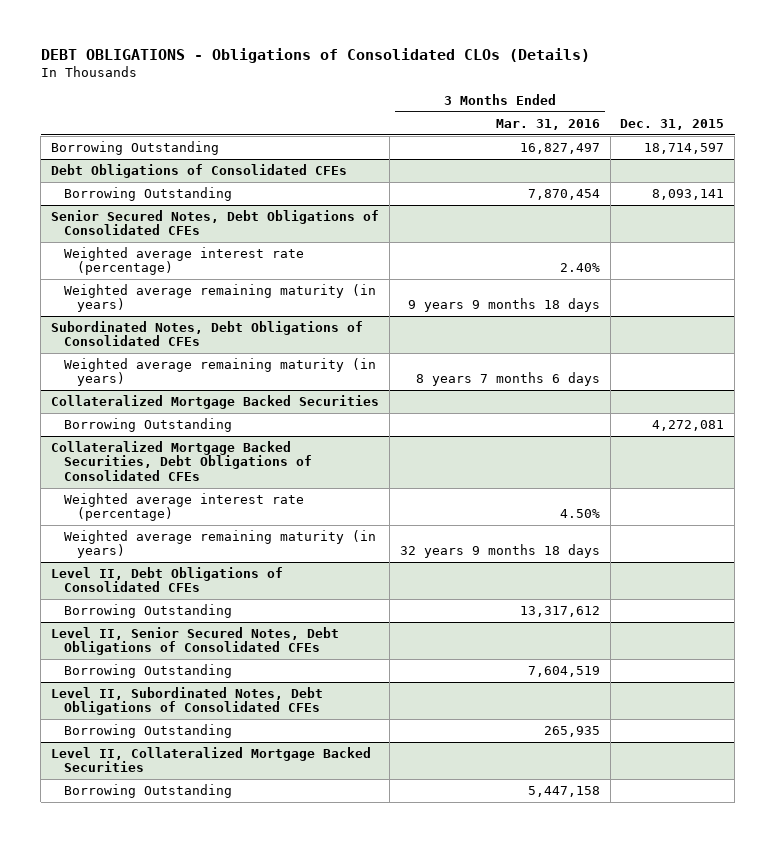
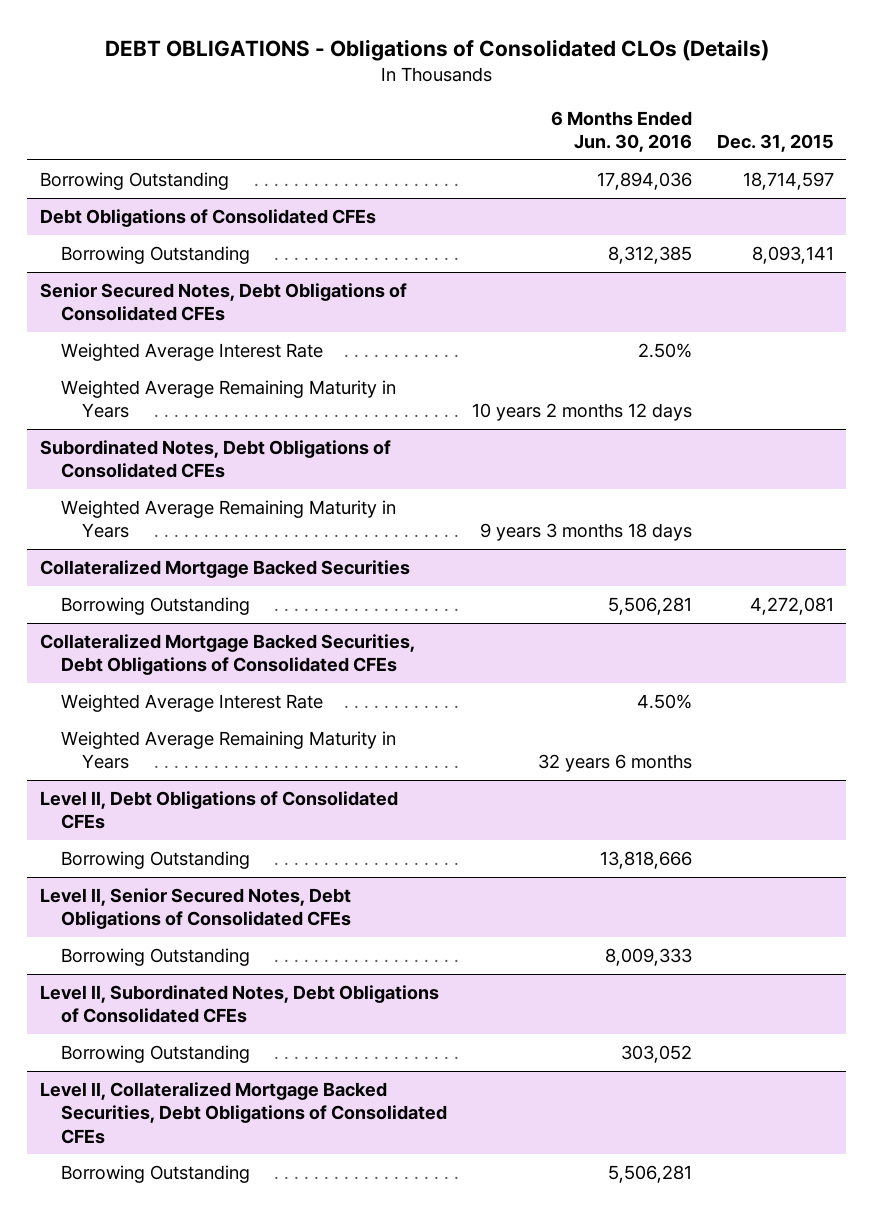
- | 3 Months Ended Mar. 31, 2016 | Dec. 31, 2015
+ | 6 Months Ended Jun. 30, 2016 | Dec. 31, 2015
@ Senior Secured Notes, Debt Obligations of Consolidated CFEs
- Weighted average interest rate (percentage) | 2.40% |
- Weighted average remaining maturity (in years) | 9 years 9 months 18 days |
+ Weighted Average Interest Rate | 2.50% |
+ Weighted Average Remaining Maturity in Years | 10 years 2 months 12 days |
@ Subordinated Notes, Debt Obligations of Consolidated CFEs
- Weighted average remaining maturity (in years) | 8 years 7 months 6 days |
+ Weighted Average Remaining Maturity in Years | 9 years 3 months 18 days |
@ Collateralized Mortgage Backed Securities, Debt Obligations of Consolidated CFEs
- Weighted average interest rate (percentage) | 4.50% |
- Weighted average remaining maturity (in years) | 32 years 9 months 18 days |
+ Weighted Average Interest Rate | 4.50% |
+ Weighted Average Remaining Maturity in Years | 32 years 6 months |
- Level II, Collateralized Mortgage Backed Securities
+ Level II, Collateralized Mortgage Backed Securities, Debt Obligations of Consolidated CFEs

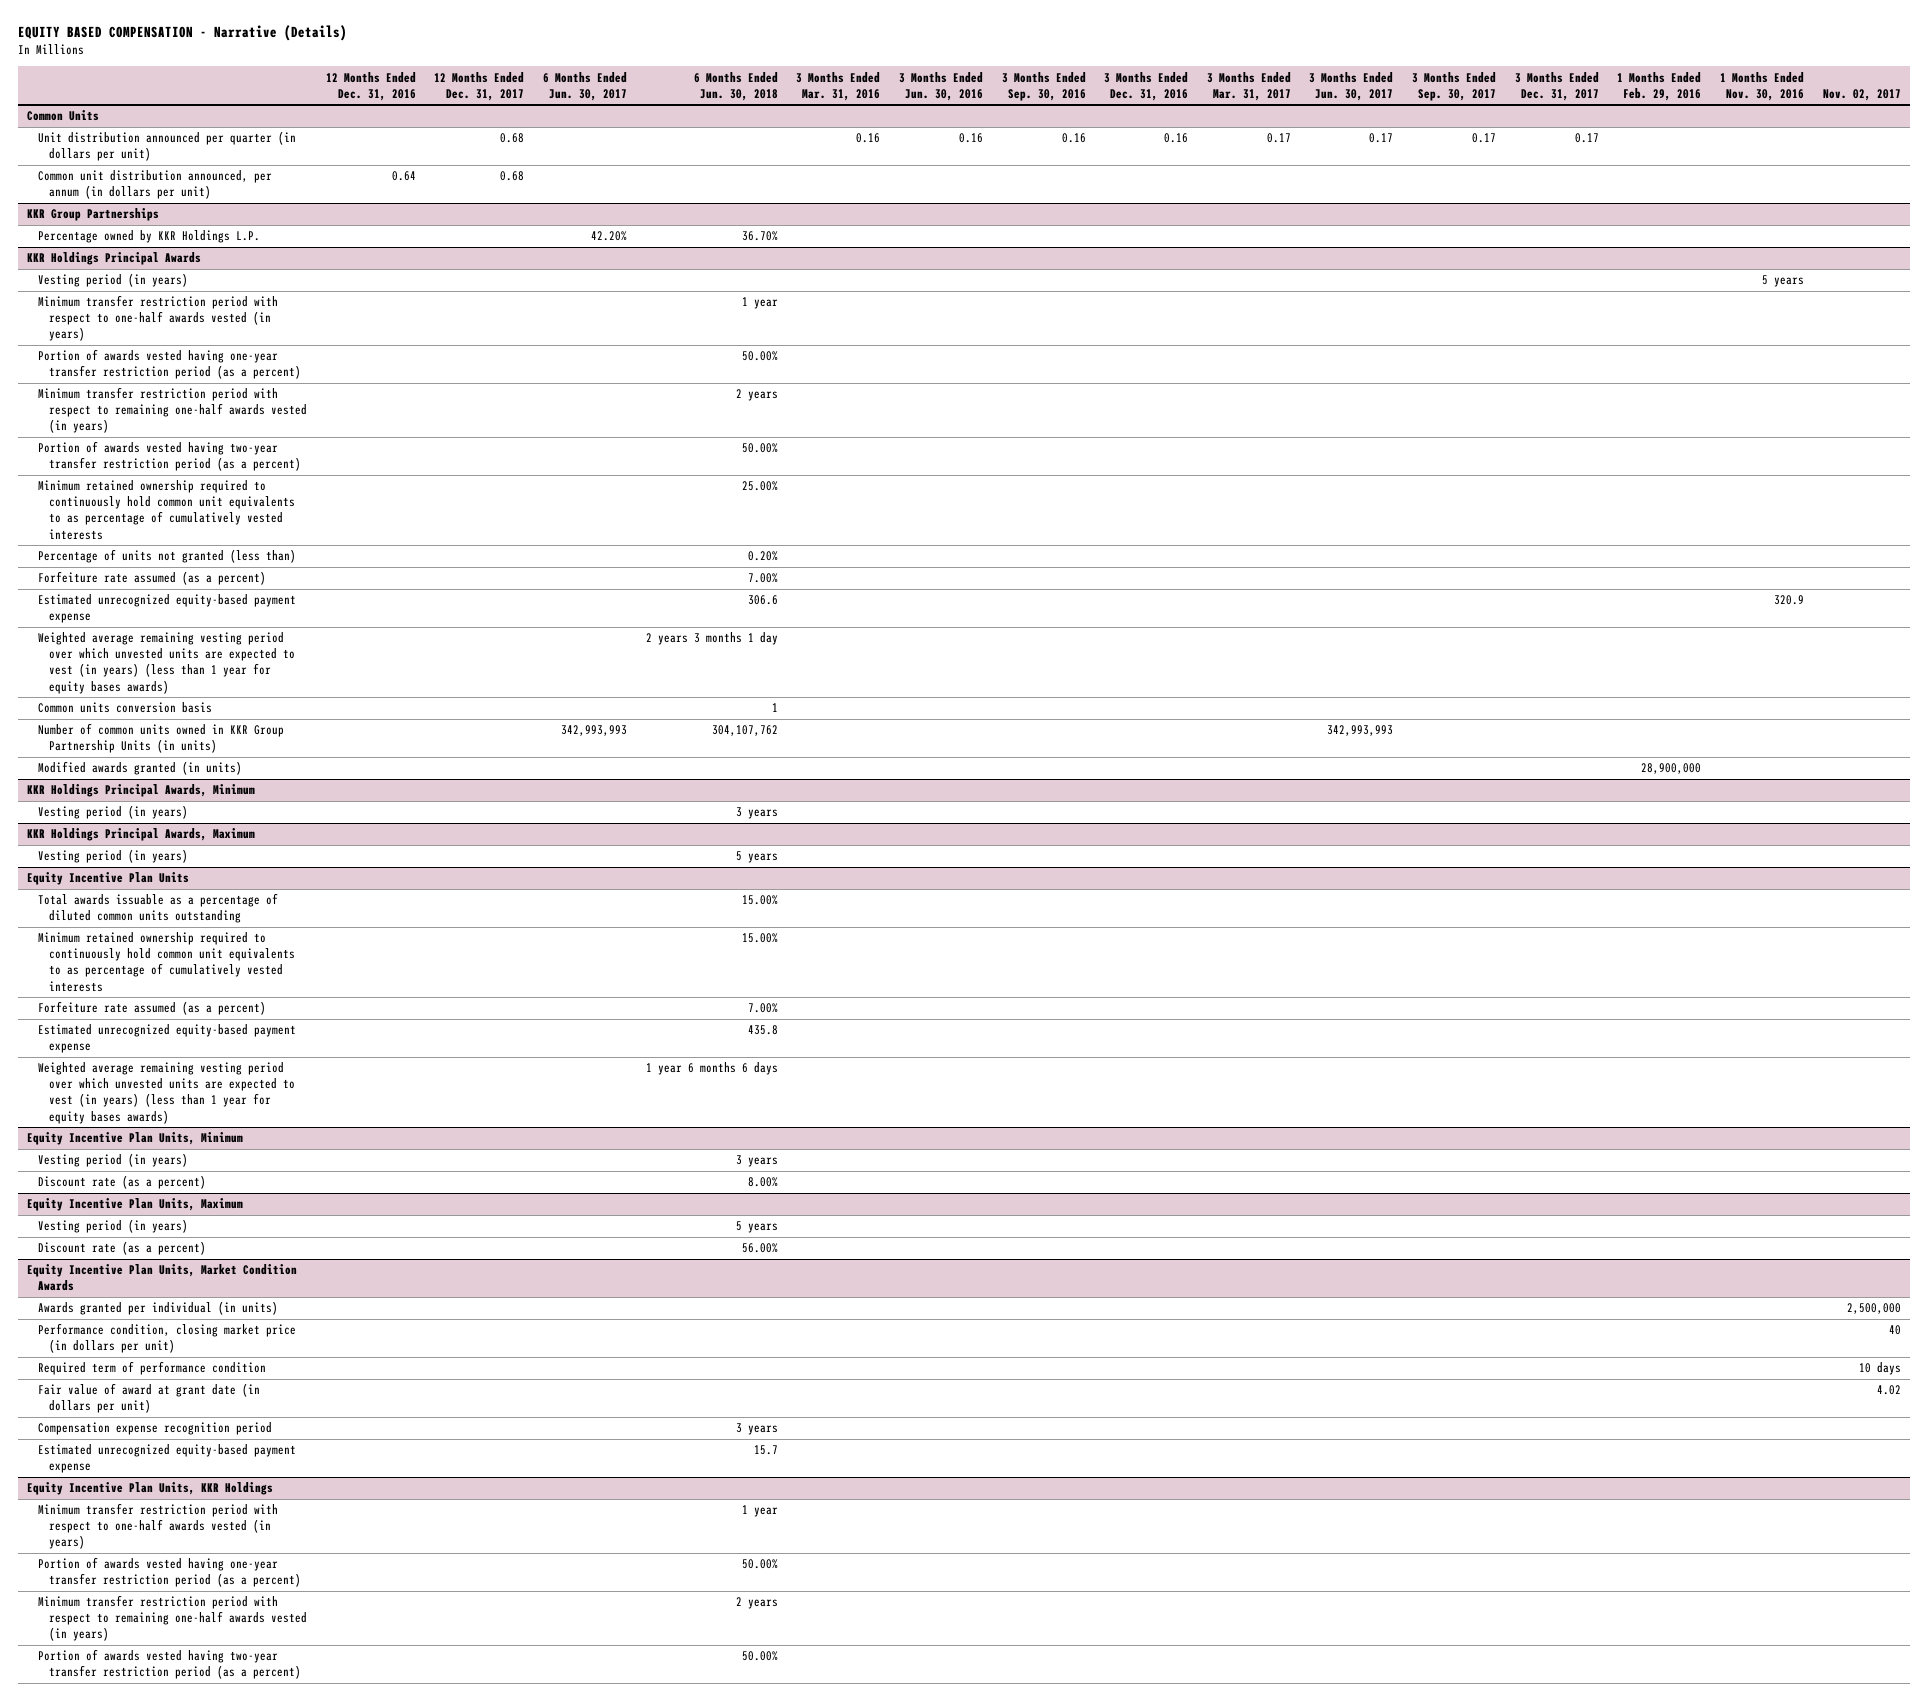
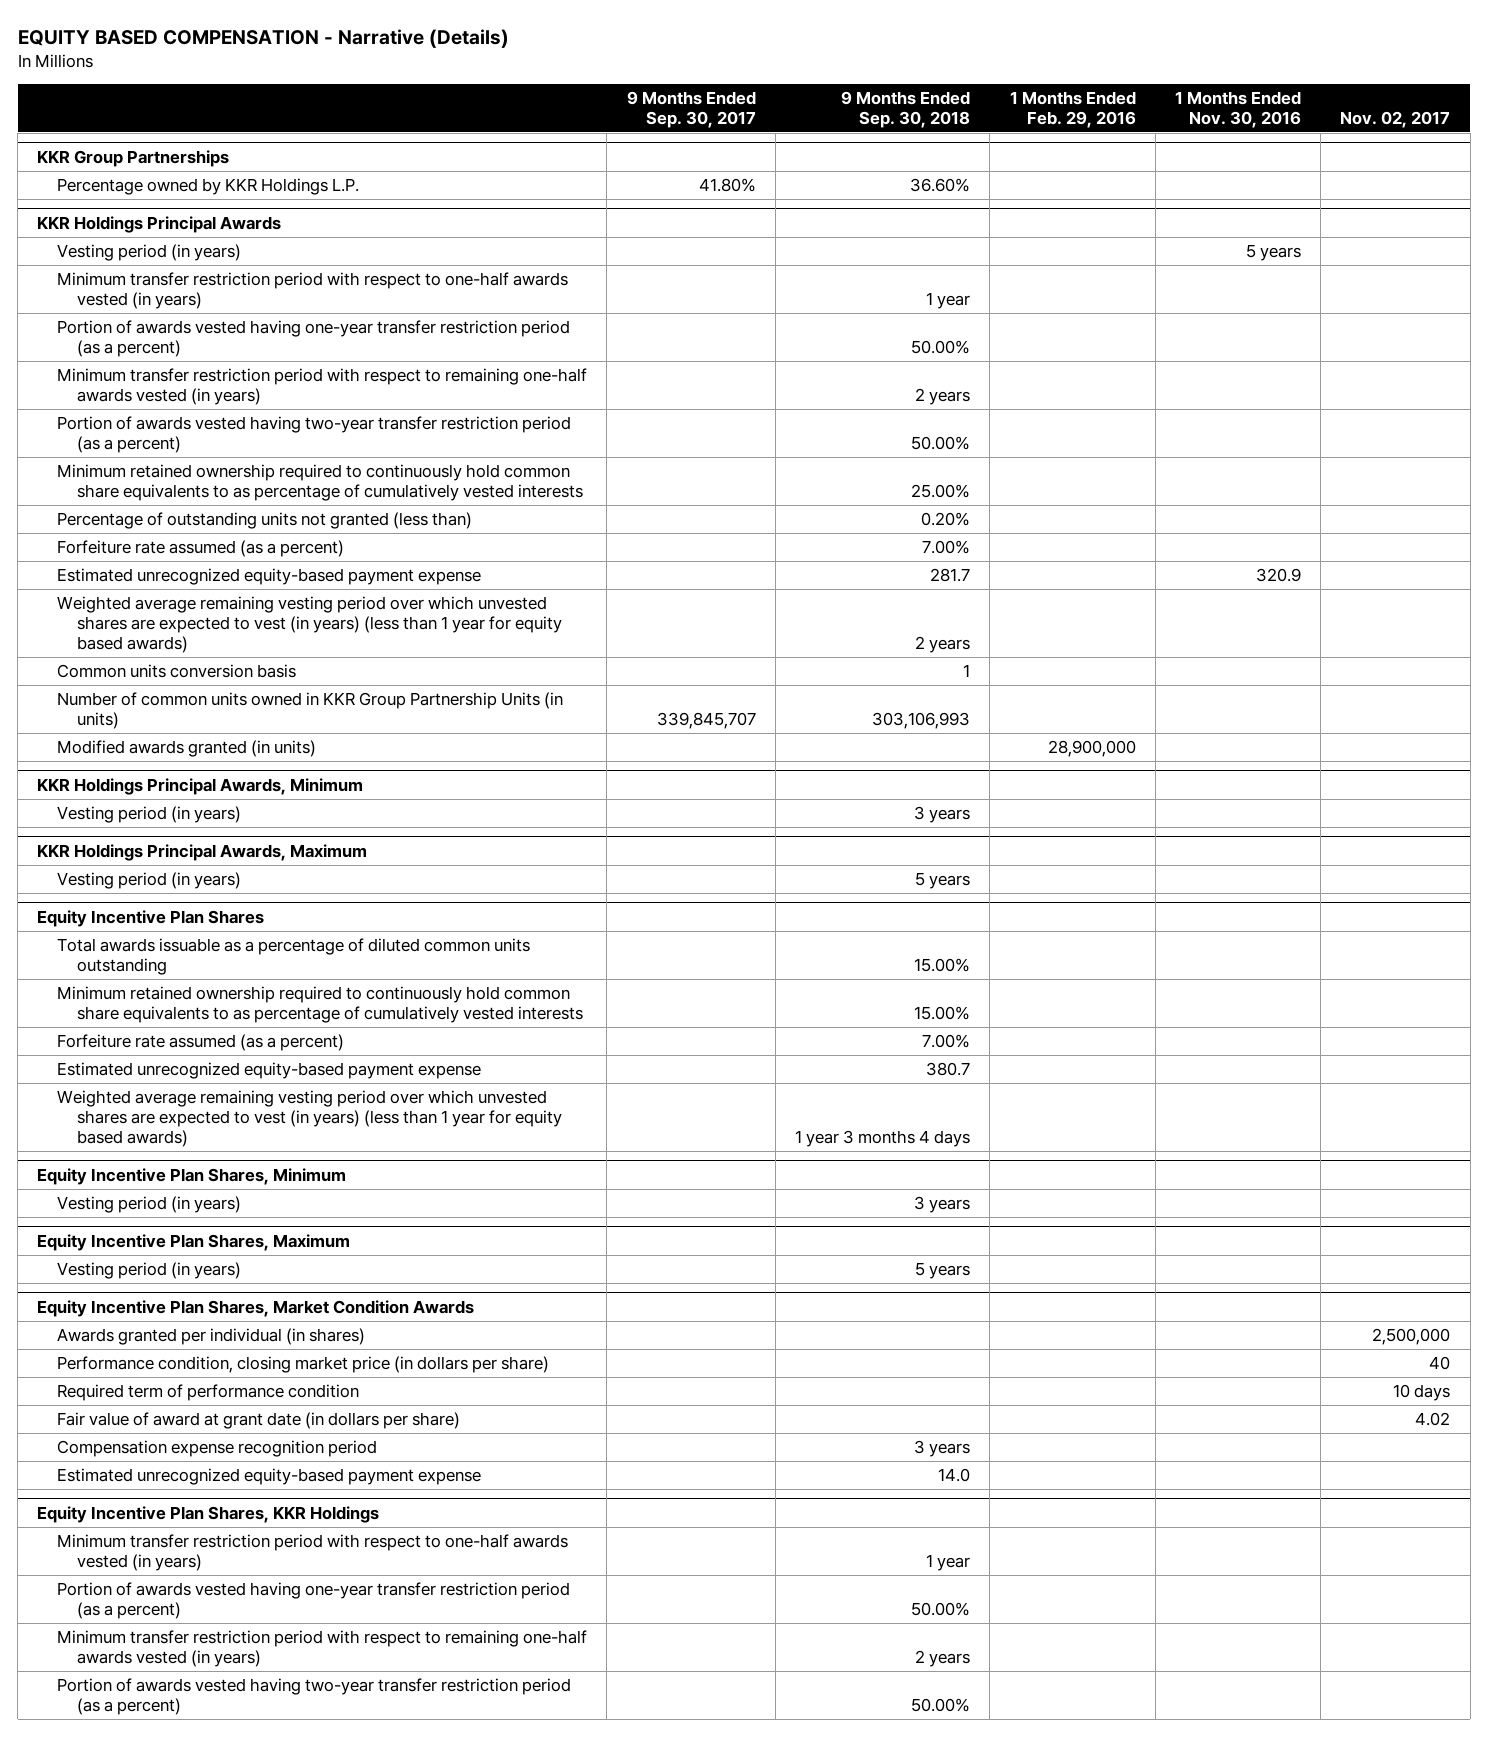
- | 12 Months Ended Dec. 31, 2016 | 12 Months Ended Dec. 31, 2017 | 6 Months Ended Jun. 30, 2017 | 6 Months Ended Jun. 30, 2018 | 3 Months Ended Mar. 31, 2016 | 3 Months Ended Jun. 30, 2016 | 3 Months Ended Sep. 30, 2016 | 3 Months Ended Dec. 31, 2016 | 3 Months Ended Mar. 31, 2017 | 3 Months Ended Jun. 30, 2017 | 3 Months Ended Sep. 30, 2017 | 3 Months Ended Dec. 31, 2017 | 1 Months Ended Feb. 29, 2016 | 1 Months Ended Nov. 30, 2016 | Nov. 02, 2017
+ | 9 Months Ended Sep. 30, 2017 | 9 Months Ended Sep. 30, 2018 | 1 Months Ended Feb. 29, 2016 | 1 Months Ended Nov. 30, 2016 | Nov. 02, 2017
- Common Units
- Unit distribution announced per quarter (in dollars per unit) | | 0.68 | | | 0.16 | 0.16 | 0.16 | 0.16 | 0.17 | 0.17 | 0.17 | 0.17 | | |
- Common unit distribution announced, per annum (in dollars per unit) | 0.64 | 0.68 | | | | | | | | | | | | |
@ KKR Holdings Principal Awards
- Minimum retained ownership required to continuously hold common unit equivalents to as percentage of cumulatively vested interests | | | | 25.00% | | | | | | | | | | |
- Percentage of units not granted (less than) | | | | 0.20% | | | | | | | | | | |
+ Minimum retained ownership required to continuously hold common share equivalents to as percentage of cumulatively vested interests | | 25.00% | | |
+ Percentage of outstanding units not granted (less than) | | 0.20% | | |
- Weighted average remaining vesting period over which unvested units are expected to vest (in years) (less than 1 year for equity bases awards) | | | | 2 years 3 months 1 day | | | | | | | | | | |
+ Weighted average remaining vesting period over which unvested shares are expected to vest (in years) (less than 1 year for equity based awards) | | 2 years | | |
- Equity Incentive Plan Units
+ Equity Incentive Plan Shares
- Minimum retained ownership required to continuously hold common unit equivalents to as percentage of cumulatively vested interests | | | | 15.00% | | | | | | | | | | |
+ Minimum retained ownership required to continuously hold common share equivalents to as percentage of cumulatively vested interests | | 15.00% | | |
- Weighted average remaining vesting period over which unvested units are expected to vest (in years) (less than 1 year for equity bases awards) | | | | 1 year 6 months 6 days | | | | | | | | | | |
- Equity Incentive Plan Units, Minimum
+ Weighted average remaining vesting period over which unvested shares are expected to vest (in years) (less than 1 year for equity based awards) | | 1 year 3 months 4 days | | |
+ Equity Incentive Plan Shares, Minimum
- Discount rate (as a percent) | | | | 8.00% | | | | | | | | | | |
- Equity Incentive Plan Units, Maximum
+ Equity Incentive Plan Shares, Maximum
- Discount rate (as a percent) | | | | 56.00% | | | | | | | | | | |
- Equity Incentive Plan Units, Market Condition Awards
- Awards granted per individual (in units) | | | | | | | | | | | | | | | 2,500,000
- Performance condition, closing market price (in dollars per unit) | | | | | | | | | | | | | | | 40
+ Equity Incentive Plan Shares, Market Condition Awards
+ Awards granted per individual (in shares) | | | | | 2,500,000
+ Performance condition, closing market price (in dollars per share) | | | | | 40
- Fair value of award at grant date (in dollars per unit) | | | | | | | | | | | | | | | 4.02
+ Fair value of award at grant date (in dollars per share) | | | | | 4.02
- Equity Incentive Plan Units, KKR Holdings
+ Equity Incentive Plan Shares, KKR Holdings

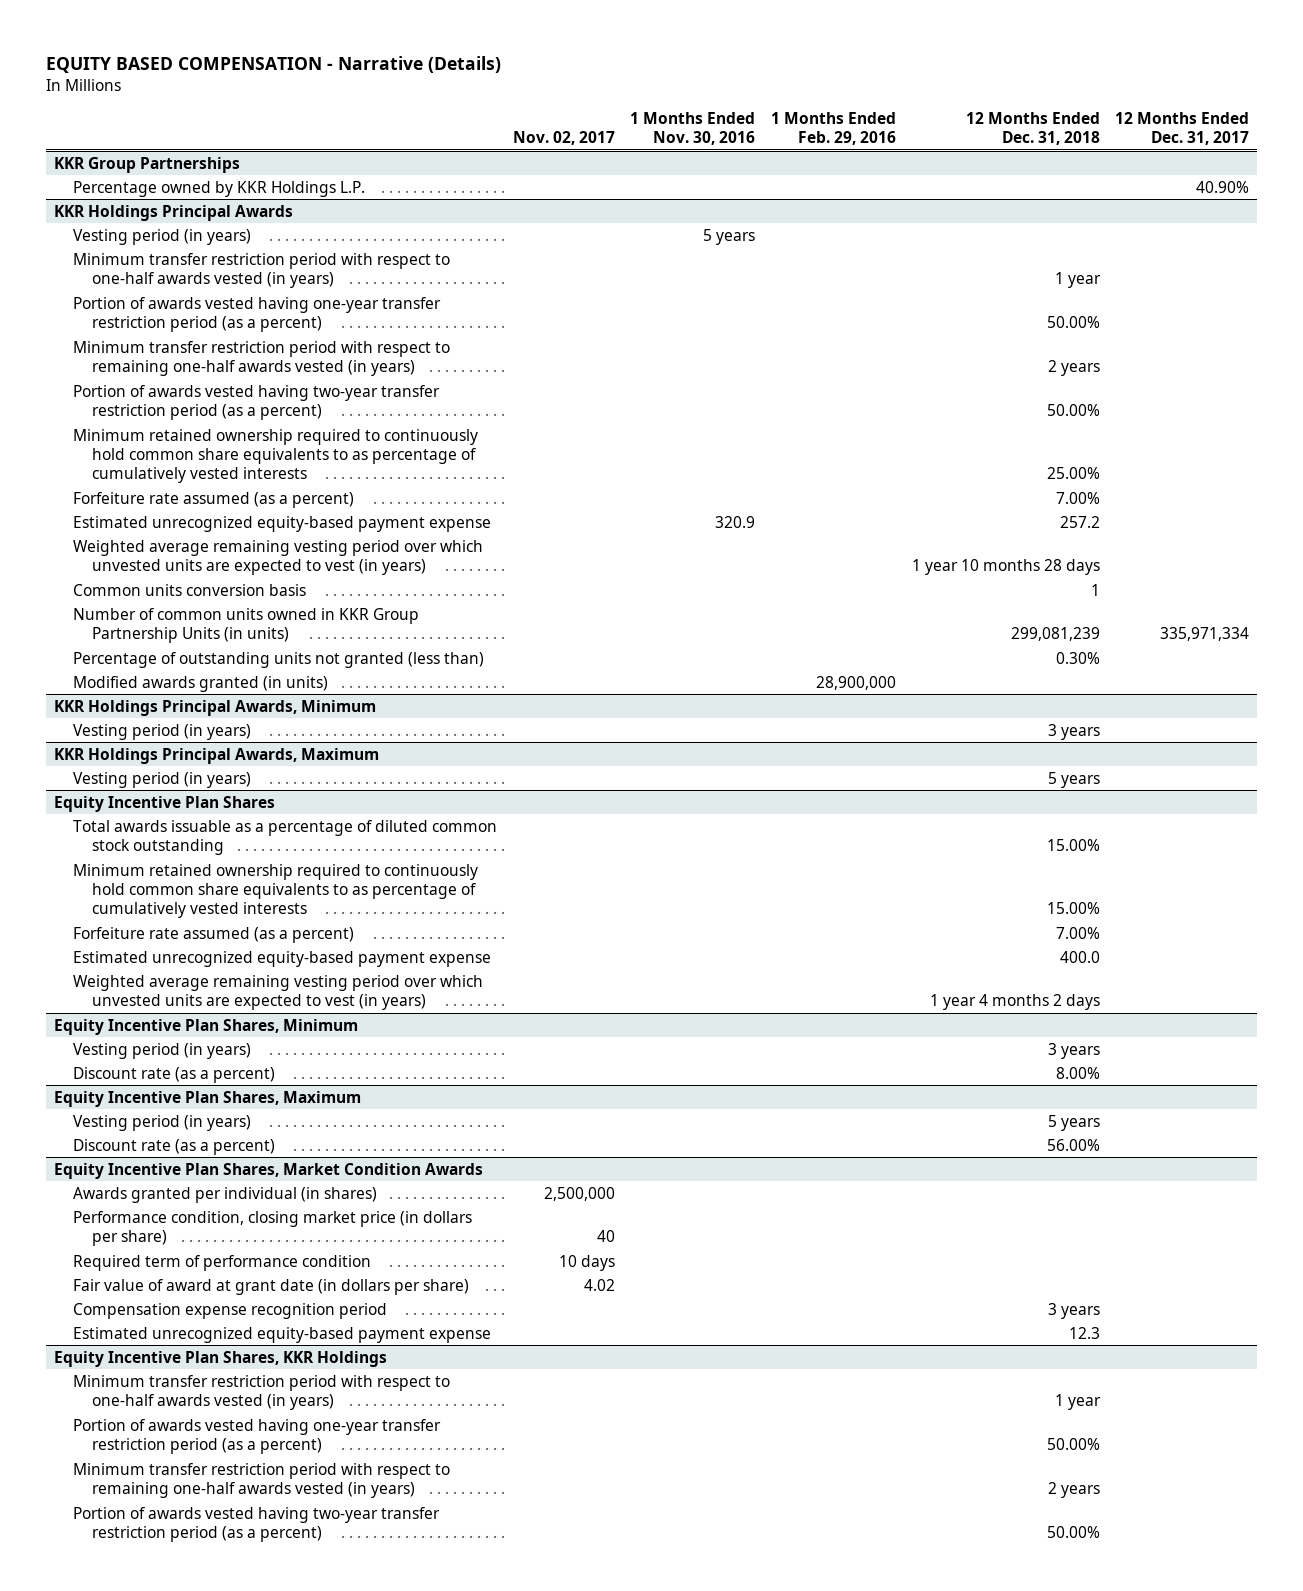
- | 9 Months Ended Sep. 30, 2017 | 9 Months Ended Sep. 30, 2018 | 1 Months Ended Feb. 29, 2016 | 1 Months Ended Nov. 30, 2016 | Nov. 02, 2017
+ | Nov. 02, 2017 | 1 Months Ended Nov. 30, 2016 | 1 Months Ended Feb. 29, 2016 | 12 Months Ended Dec. 31, 2018 | 12 Months Ended Dec. 31, 2017
@ KKR Holdings Principal Awards
- Weighted average remaining vesting period over which unvested shares are expected to vest (in years) (less than 1 year for equity based awards) | | 2 years | | |
+ Weighted average remaining vesting period over which unvested units are expected to vest (in years) | | | | 1 year 10 months 28 days |
moved down: Percentage of outstanding units not granted (less than) | | | | 0.30% |
@ Equity Incentive Plan Shares
- Total awards issuable as a percentage of diluted common units outstanding | | 15.00% | | |
+ Total awards issuable as a percentage of diluted common stock outstanding | | | | 15.00% |
- Weighted average remaining vesting period over which unvested shares are expected to vest (in years) (less than 1 year for equity based awards) | | 1 year 3 months 4 days | | |
+ Weighted average remaining vesting period over which unvested units are expected to vest (in years) | | | | 1 year 4 months 2 days |
@ Equity Incentive Plan Shares, Minimum
+ Discount rate (as a percent) | | | | 8.00% |
@ Equity Incentive Plan Shares, Maximum
+ Discount rate (as a percent) | | | | 56.00% |

